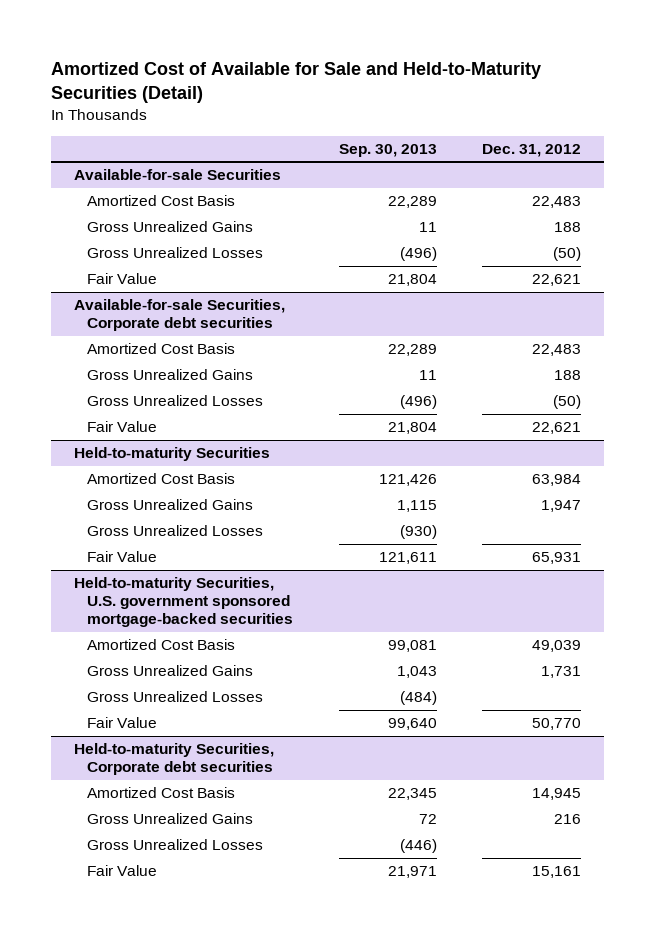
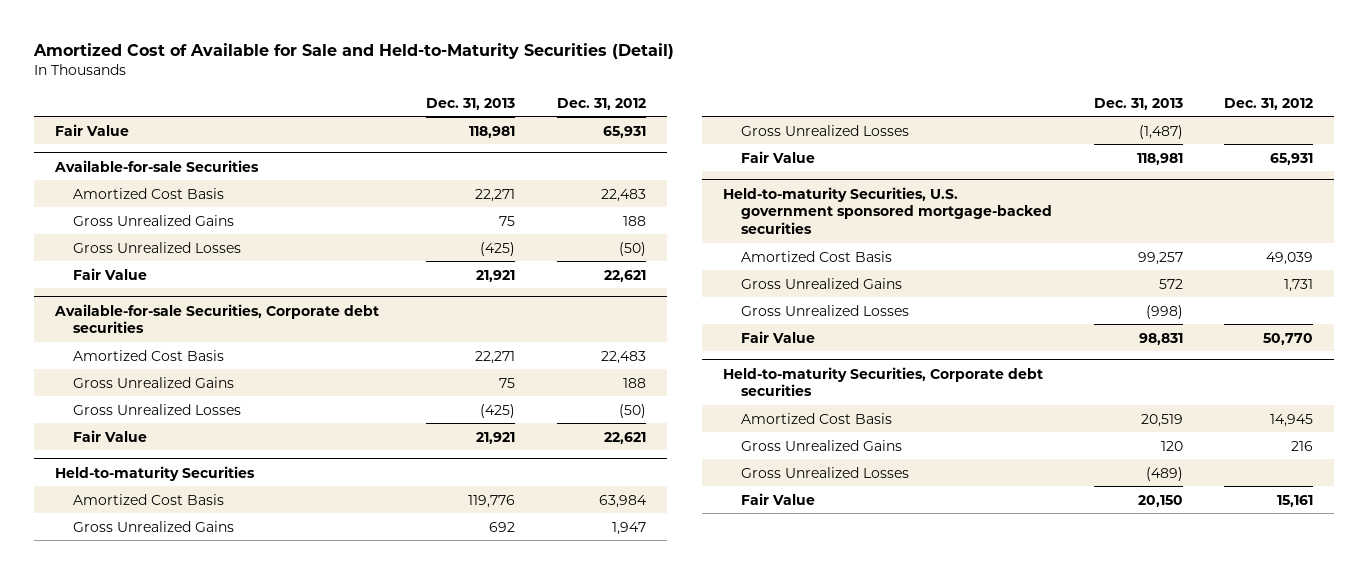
- | Sep. 30, 2013 | Dec. 31, 2012
+ | Dec. 31, 2013 | Dec. 31, 2012
+ Fair Value | 118,981 | 65,931

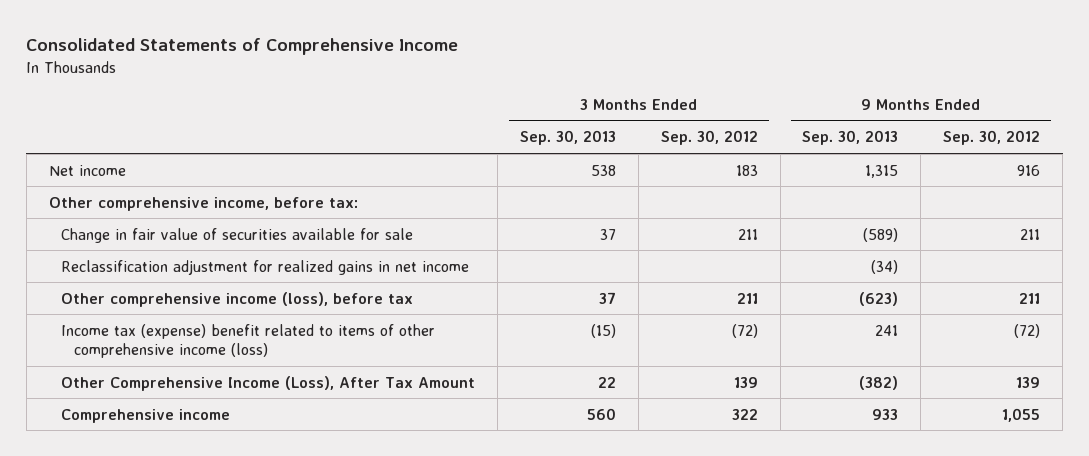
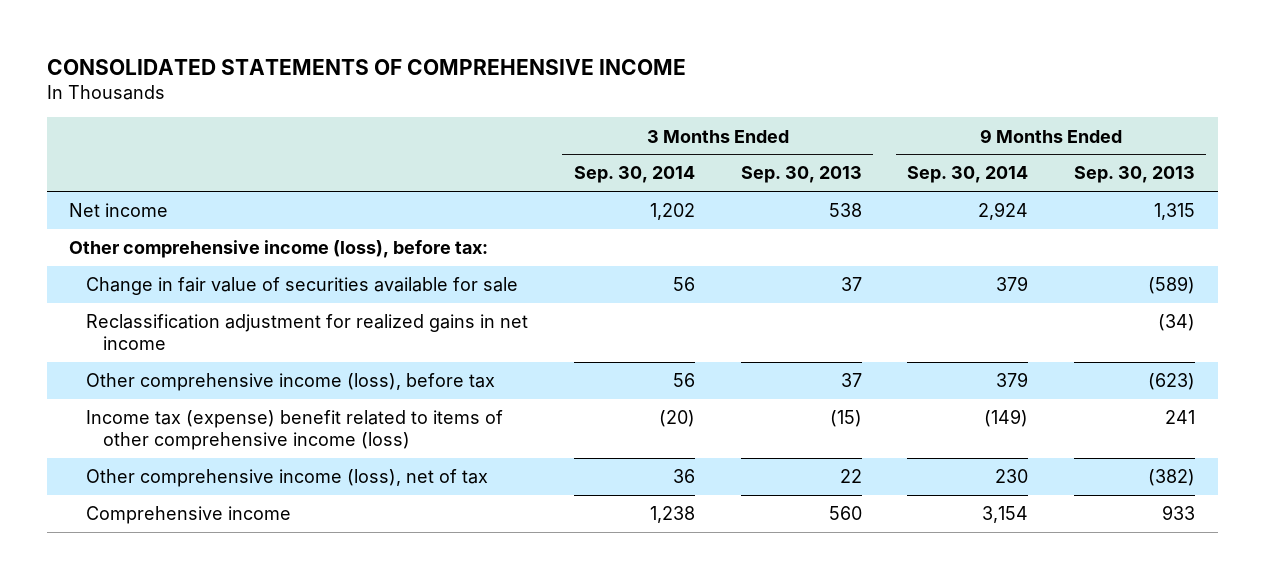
- Consolidated Statements of Comprehensive Income
+ CONSOLIDATED STATEMENTS OF COMPREHENSIVE INCOME
- | 3 Months Ended Sep. 30, 2013 | 3 Months Ended Sep. 30, 2012 | 9 Months Ended Sep. 30, 2013 | 9 Months Ended Sep. 30, 2012
+ | 3 Months Ended Sep. 30, 2014 | 3 Months Ended Sep. 30, 2013 | 9 Months Ended Sep. 30, 2014 | 9 Months Ended Sep. 30, 2013
- Other comprehensive income, before tax:
+ Other comprehensive income (loss), before tax:
- Other Comprehensive Income (Loss), After Tax Amount | 22 | 139 | (382) | 139
+ Other comprehensive income (loss), net of tax | 36 | 22 | 230 | (382)

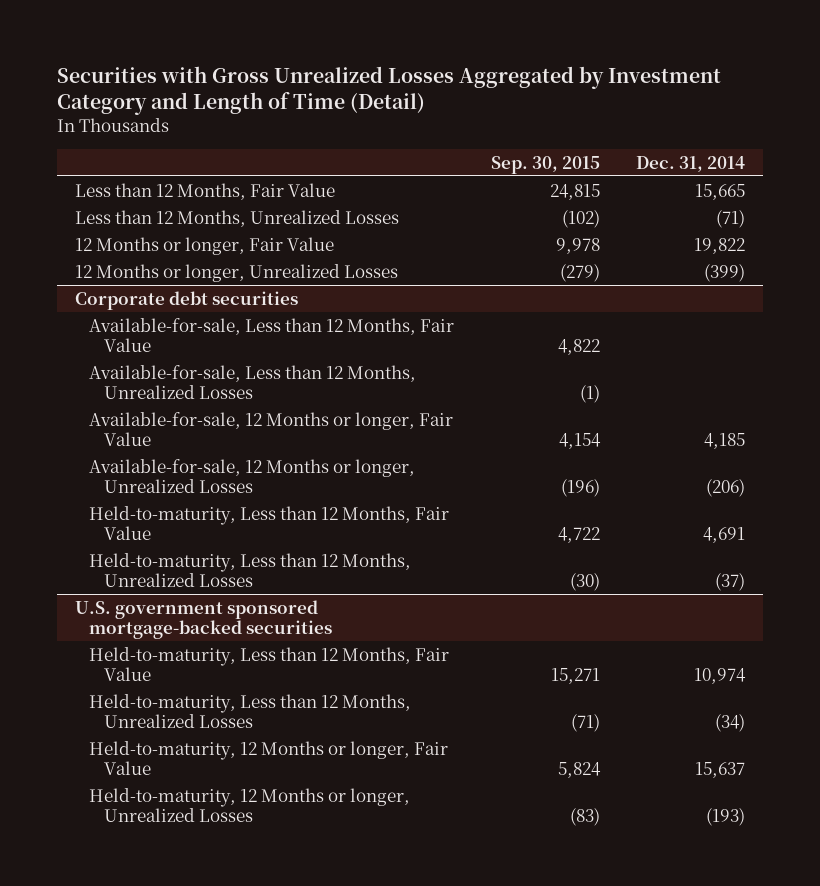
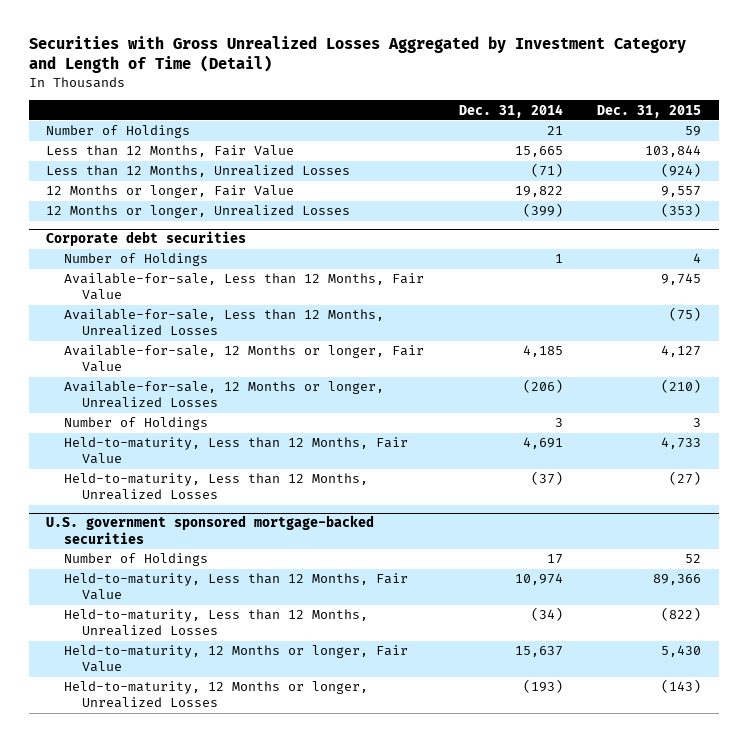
- | Sep. 30, 2015 | Dec. 31, 2014
+ | Dec. 31, 2014 | Dec. 31, 2015
+ Number of Holdings | 21 | 59
@ Corporate debt securities
+ Number of Holdings | 1 | 4
+ Number of Holdings | 3 | 3
@ U.S. government sponsored mortgage-backed securities
+ Number of Holdings | 17 | 52

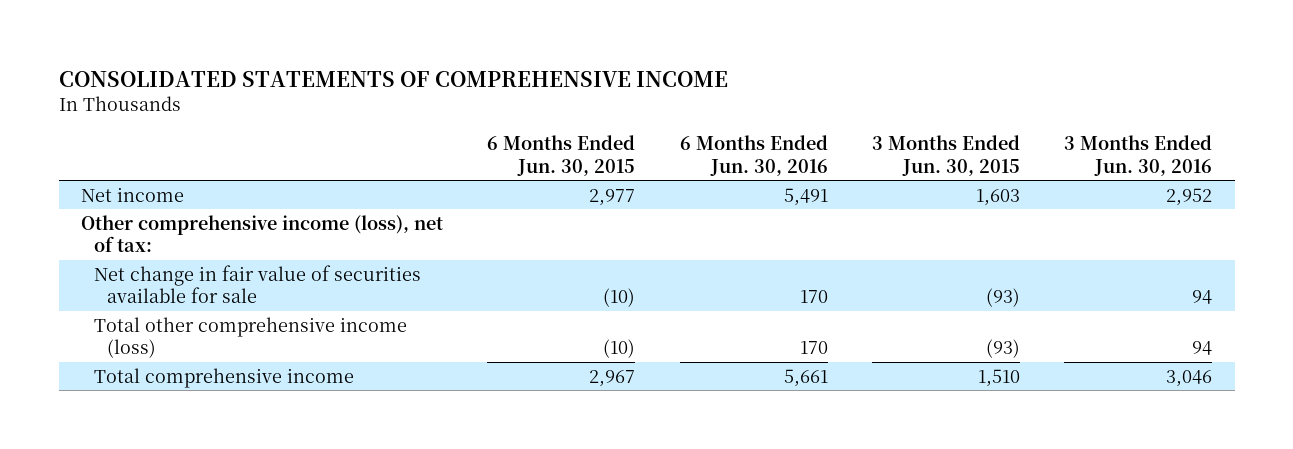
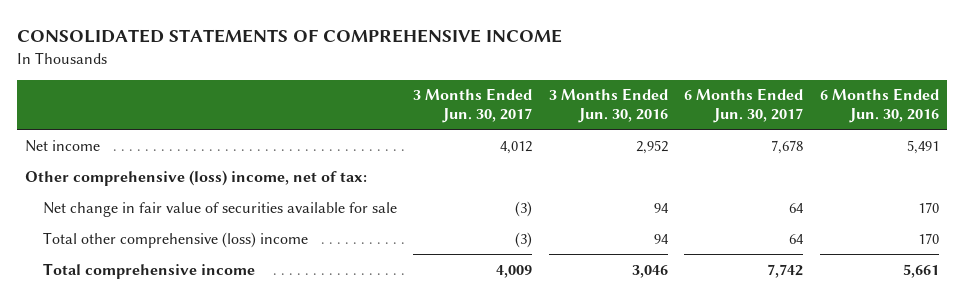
- | 6 Months Ended Jun. 30, 2015 | 6 Months Ended Jun. 30, 2016 | 3 Months Ended Jun. 30, 2015 | 3 Months Ended Jun. 30, 2016
+ | 3 Months Ended Jun. 30, 2017 | 3 Months Ended Jun. 30, 2016 | 6 Months Ended Jun. 30, 2017 | 6 Months Ended Jun. 30, 2016
- Other comprehensive income (loss), net of tax:
+ Other comprehensive (loss) income, net of tax:
- Total other comprehensive income (loss) | (10) | 170 | (93) | 94
+ Total other comprehensive (loss) income | (3) | 94 | 64 | 170

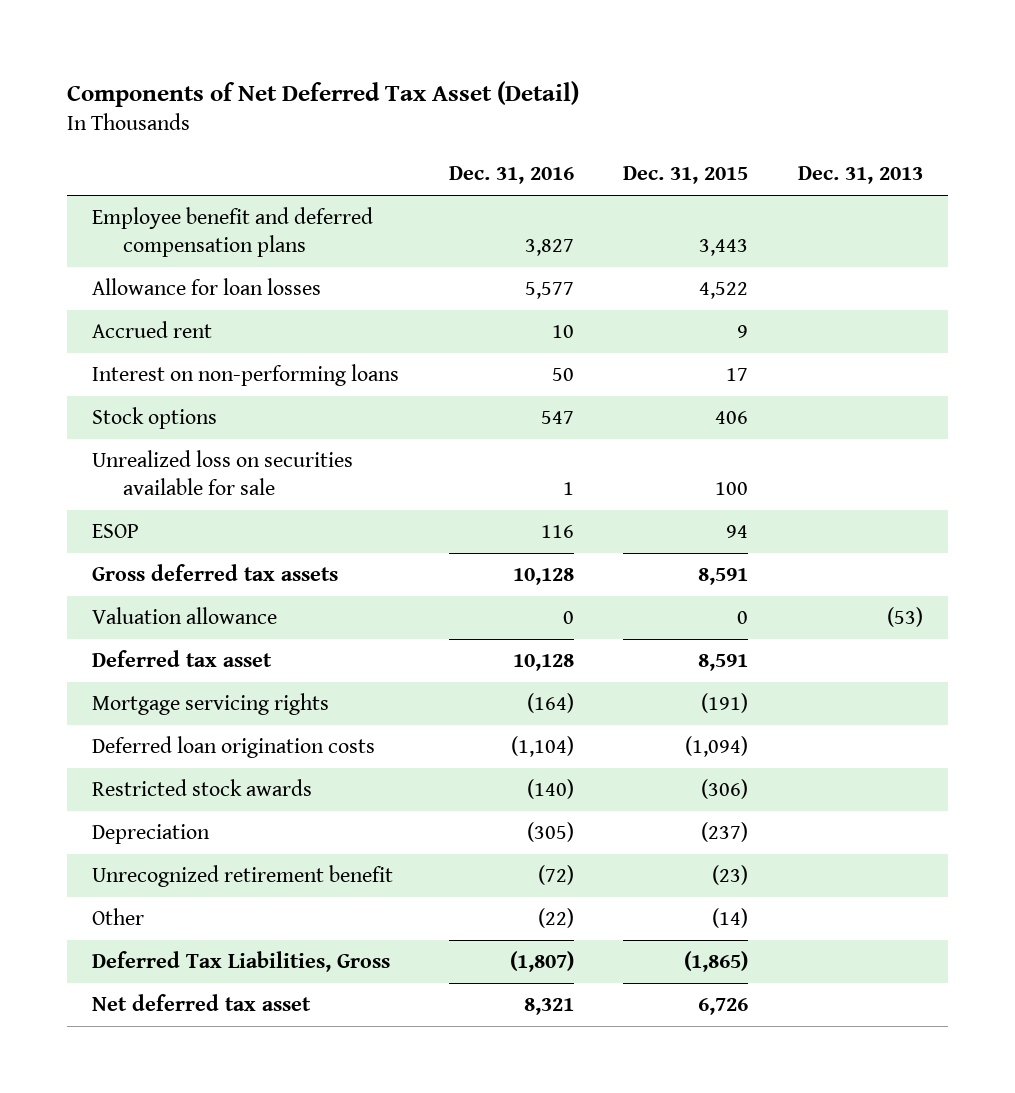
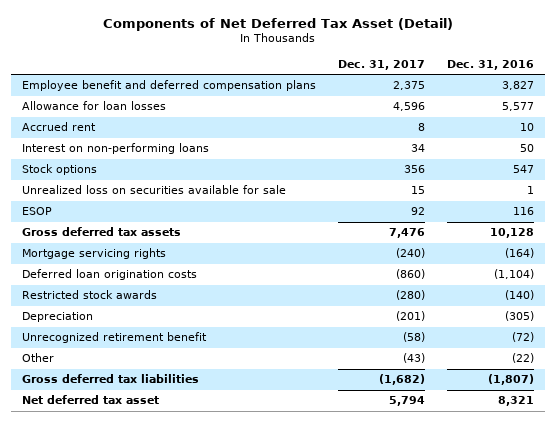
- | Dec. 31, 2016 | Dec. 31, 2015 | Dec. 31, 2013
+ | Dec. 31, 2017 | Dec. 31, 2016
- Valuation allowance | 0 | 0 | (53)
- Deferred tax asset | 10,128 | 8,591 |
- Deferred Tax Liabilities, Gross | (1,807) | (1,865) |
+ Gross deferred tax liabilities | (1,682) | (1,807)

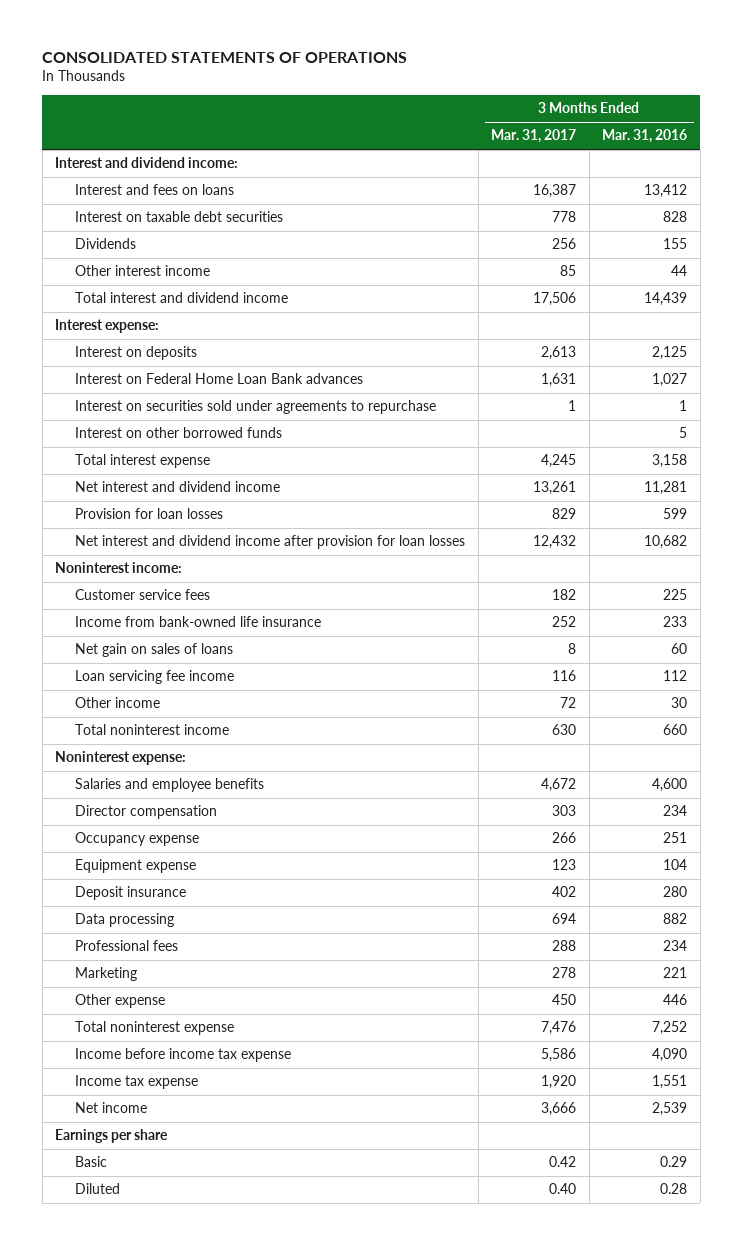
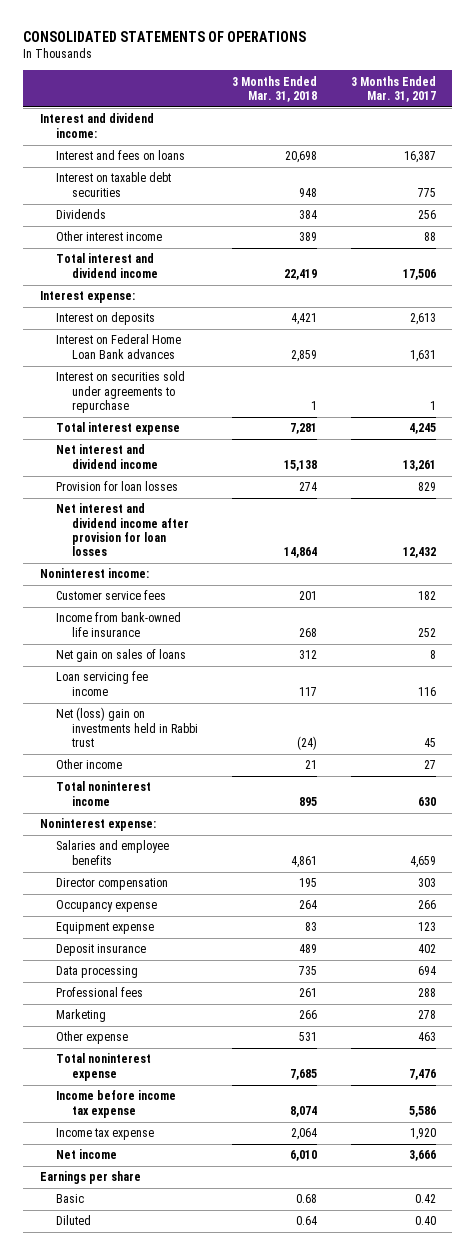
- | 3 Months Ended Mar. 31, 2017 | 3 Months Ended Mar. 31, 2016
+ | 3 Months Ended Mar. 31, 2018 | 3 Months Ended Mar. 31, 2017
- Interest on taxable debt securities | 778 | 828
+ Interest on taxable debt securities | 948 | 775
- Other interest income | 85 | 44
+ Other interest income | 389 | 88
- Interest on other borrowed funds | | 5
- Other income | 72 | 30
+ Net (loss) gain on investments held in Rabbi trust | (24) | 45
+ Other income | 21 | 27
- Salaries and employee benefits | 4,672 | 4,600
+ Salaries and employee benefits | 4,861 | 4,659
- Other expense | 450 | 446
+ Other expense | 531 | 463

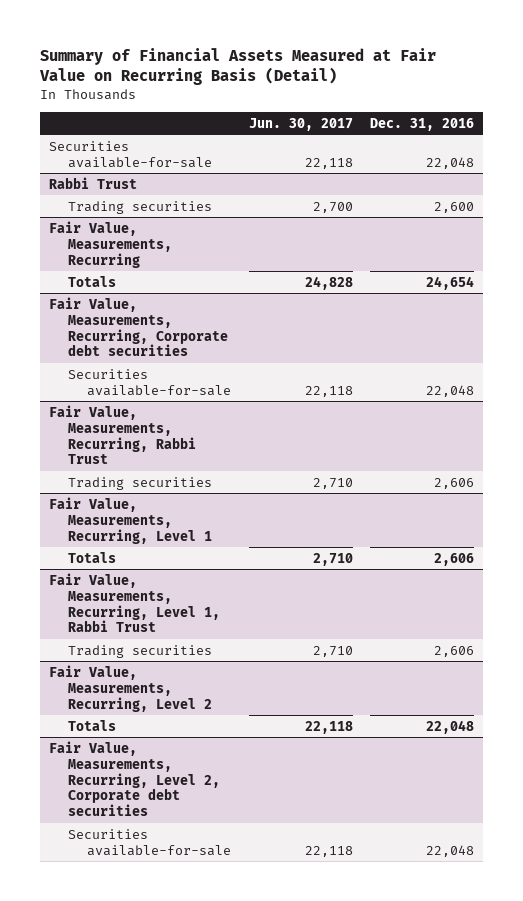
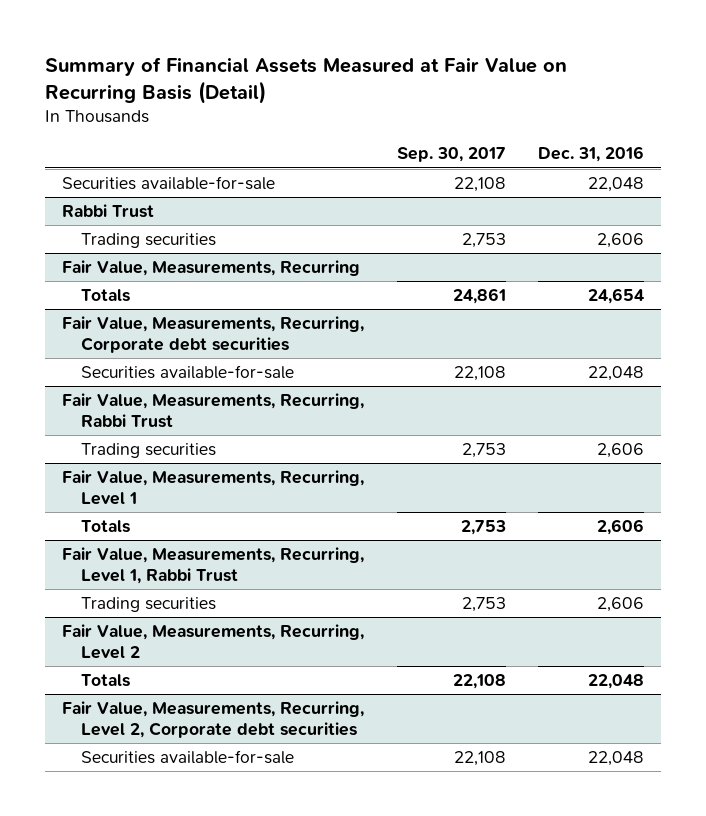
- | Jun. 30, 2017 | Dec. 31, 2016
+ | Sep. 30, 2017 | Dec. 31, 2016
@ Rabbi Trust
- Trading securities | 2,700 | 2,600
+ Trading securities | 2,753 | 2,606

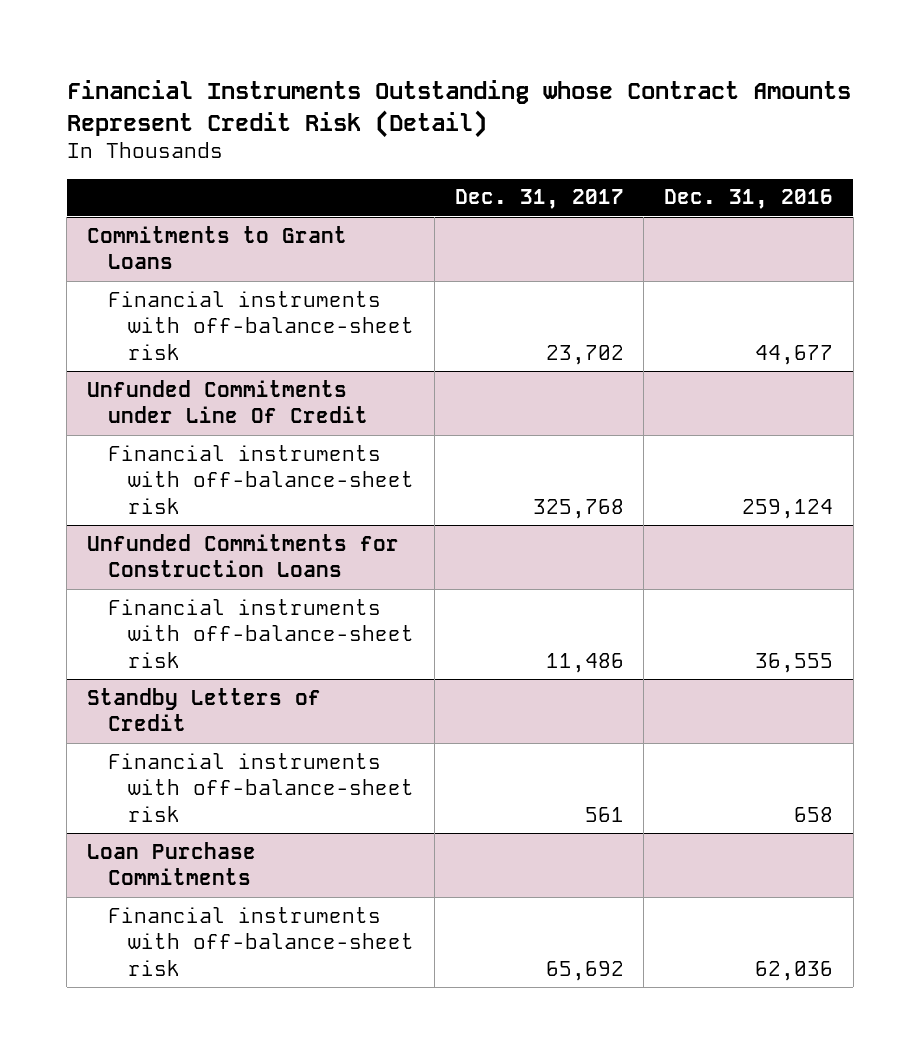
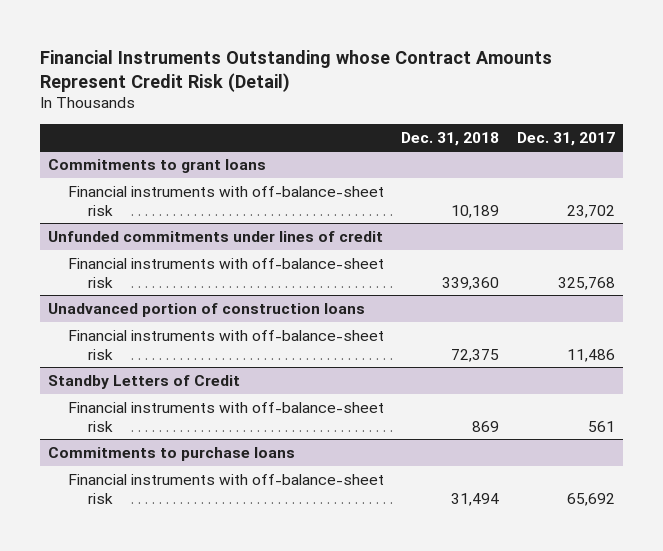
- | Dec. 31, 2017 | Dec. 31, 2016
+ | Dec. 31, 2018 | Dec. 31, 2017
- Commitments to Grant Loans
+ Commitments to grant loans
- Unfunded Commitments under Line Of Credit
+ Unfunded commitments under lines of credit
- Unfunded Commitments for Construction Loans
+ Unadvanced portion of construction loans
- Loan Purchase Commitments
+ Commitments to purchase loans

